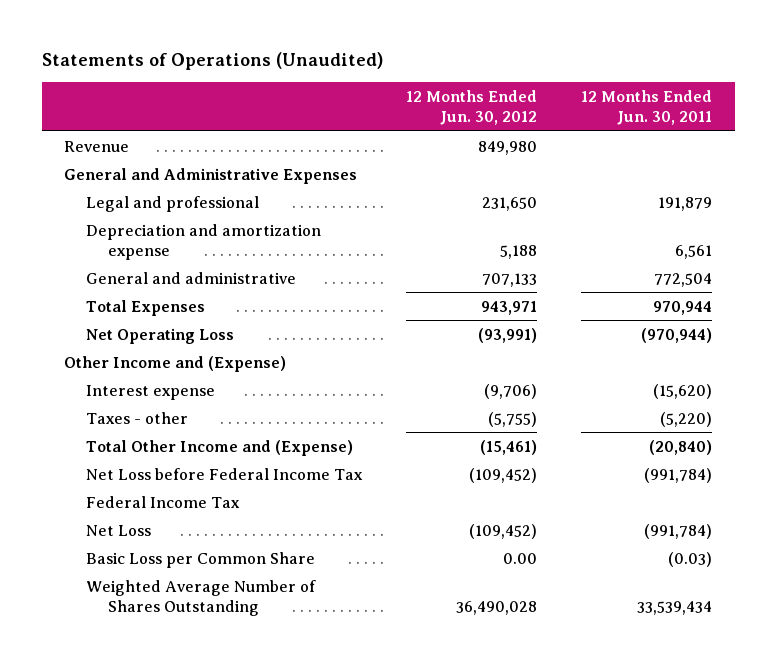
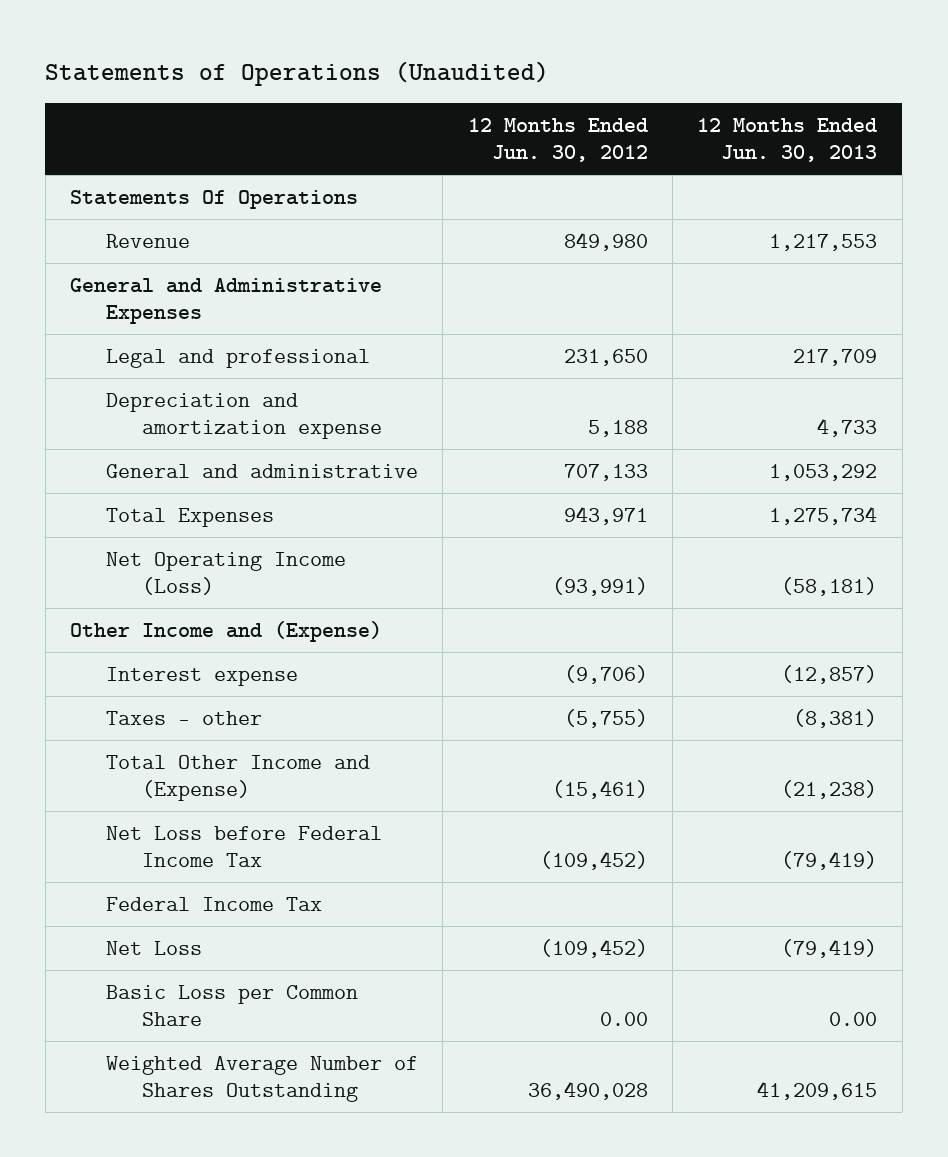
- | 12 Months Ended Jun. 30, 2012 | 12 Months Ended Jun. 30, 2011
+ | 12 Months Ended Jun. 30, 2012 | 12 Months Ended Jun. 30, 2013
+ Statements Of Operations
- Net Operating Loss | (93,991) | (970,944)
+ Net Operating Income (Loss) | (93,991) | (58,181)

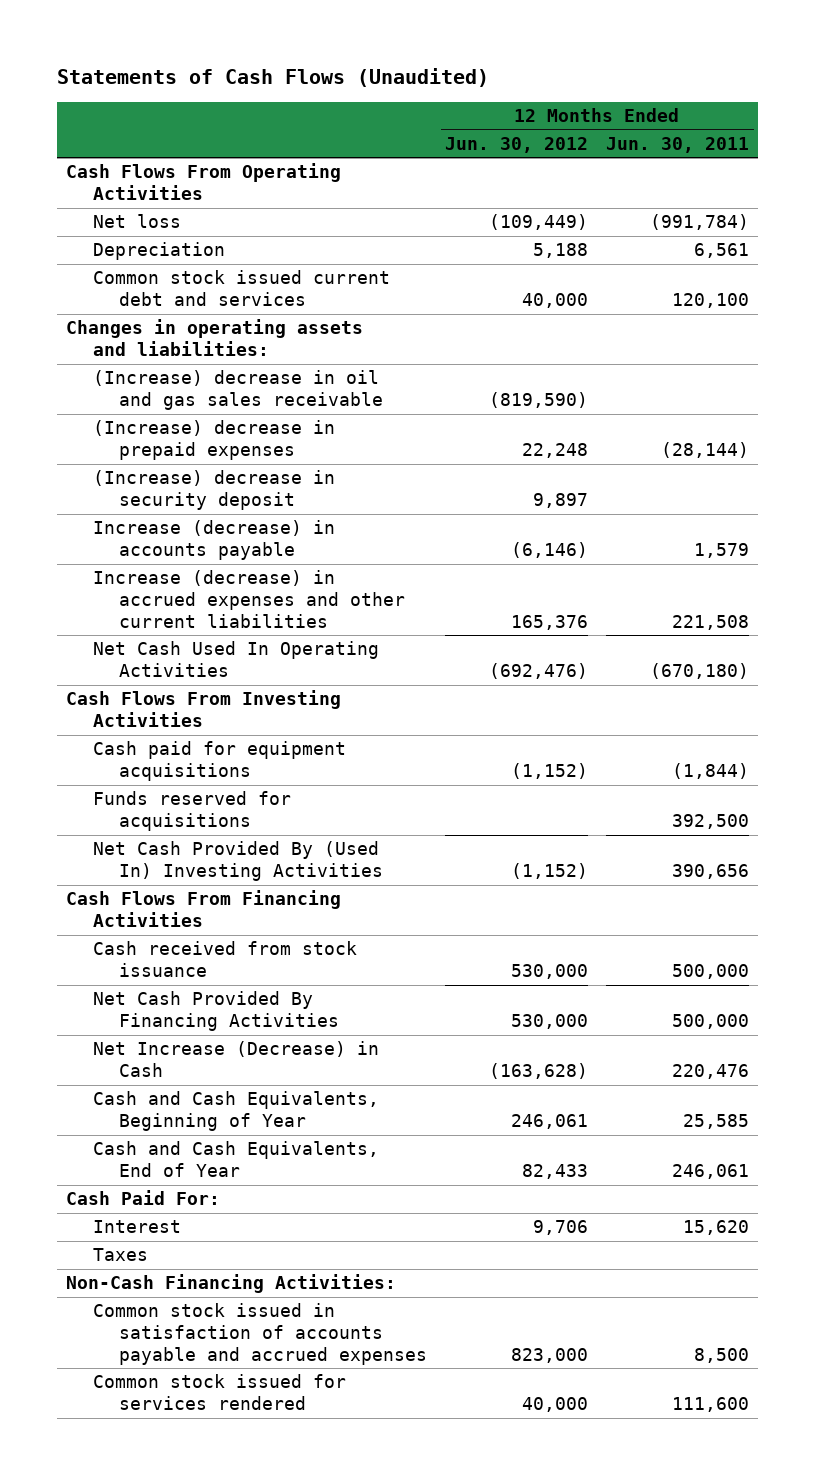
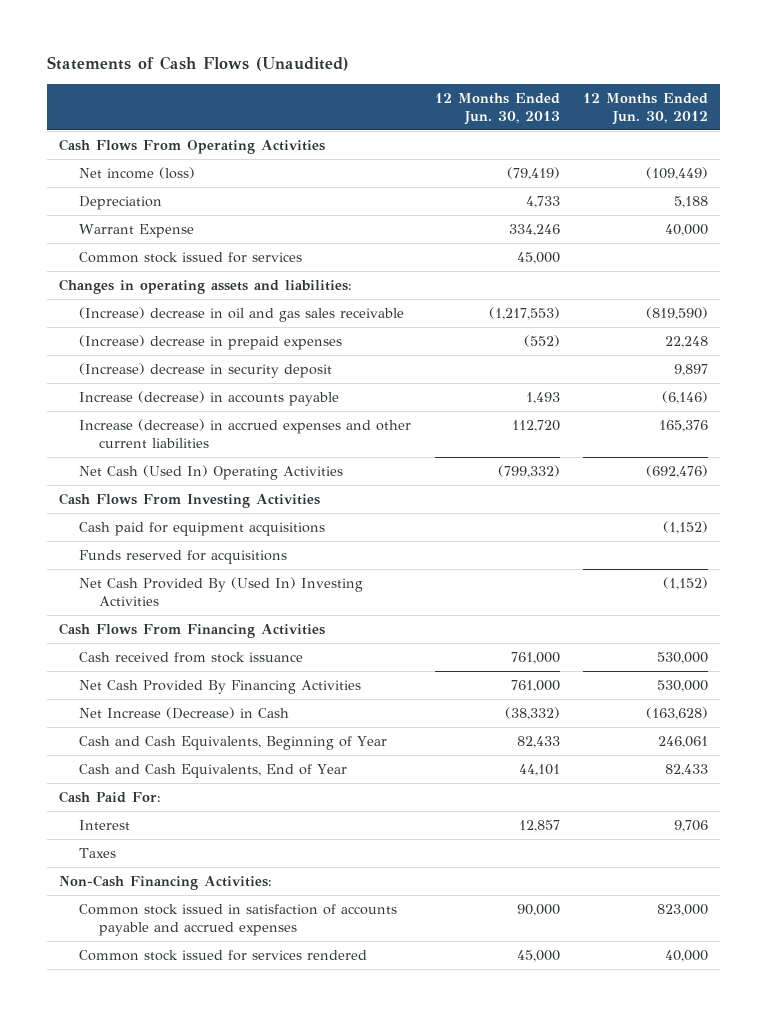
- | 12 Months Ended Jun. 30, 2012 | 12 Months Ended Jun. 30, 2011
+ | 12 Months Ended Jun. 30, 2013 | 12 Months Ended Jun. 30, 2012
- Net loss | (109,449) | (991,784)
+ Net income (loss) | (79,419) | (109,449)
- Common stock issued current debt and services | 40,000 | 120,100
+ Warrant Expense | 334,246 | 40,000
+ Common stock issued for services | 45,000 |
- Net Cash Used In Operating Activities | (692,476) | (670,180)
+ Net Cash (Used In) Operating Activities | (799,332) | (692,476)

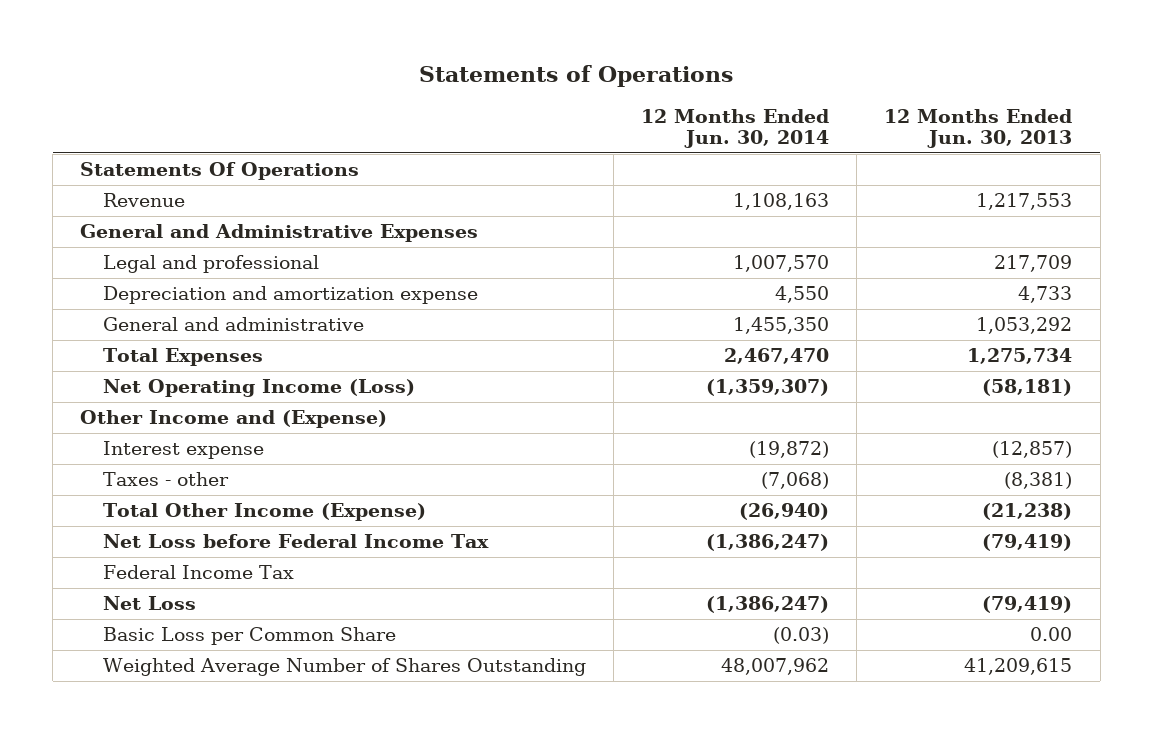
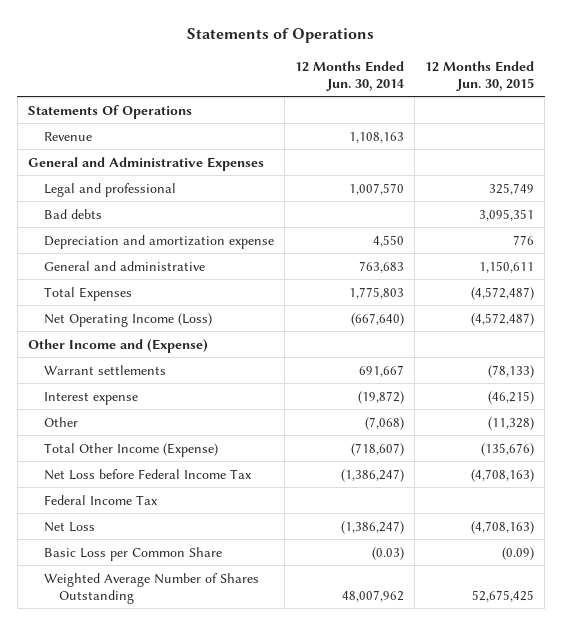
- | 12 Months Ended Jun. 30, 2014 | 12 Months Ended Jun. 30, 2013
+ | 12 Months Ended Jun. 30, 2014 | 12 Months Ended Jun. 30, 2015
+ Bad debts | | 3,095,351
- General and administrative | 1,455,350 | 1,053,292
- Total Expenses | 2,467,470 | 1,275,734
- Net Operating Income (Loss) | (1,359,307) | (58,181)
+ General and administrative | 763,683 | 1,150,611
+ Total Expenses | 1,775,803 | (4,572,487)
+ Net Operating Income (Loss) | (667,640) | (4,572,487)
+ Warrant settlements | 691,667 | (78,133)
- Taxes - other | (7,068) | (8,381)
- Total Other Income (Expense) | (26,940) | (21,238)
+ Other | (7,068) | (11,328)
+ Total Other Income (Expense) | (718,607) | (135,676)

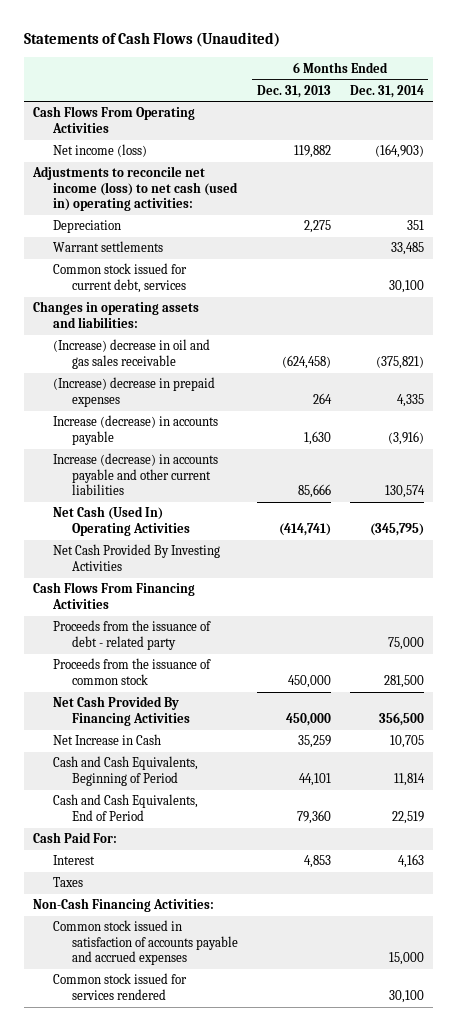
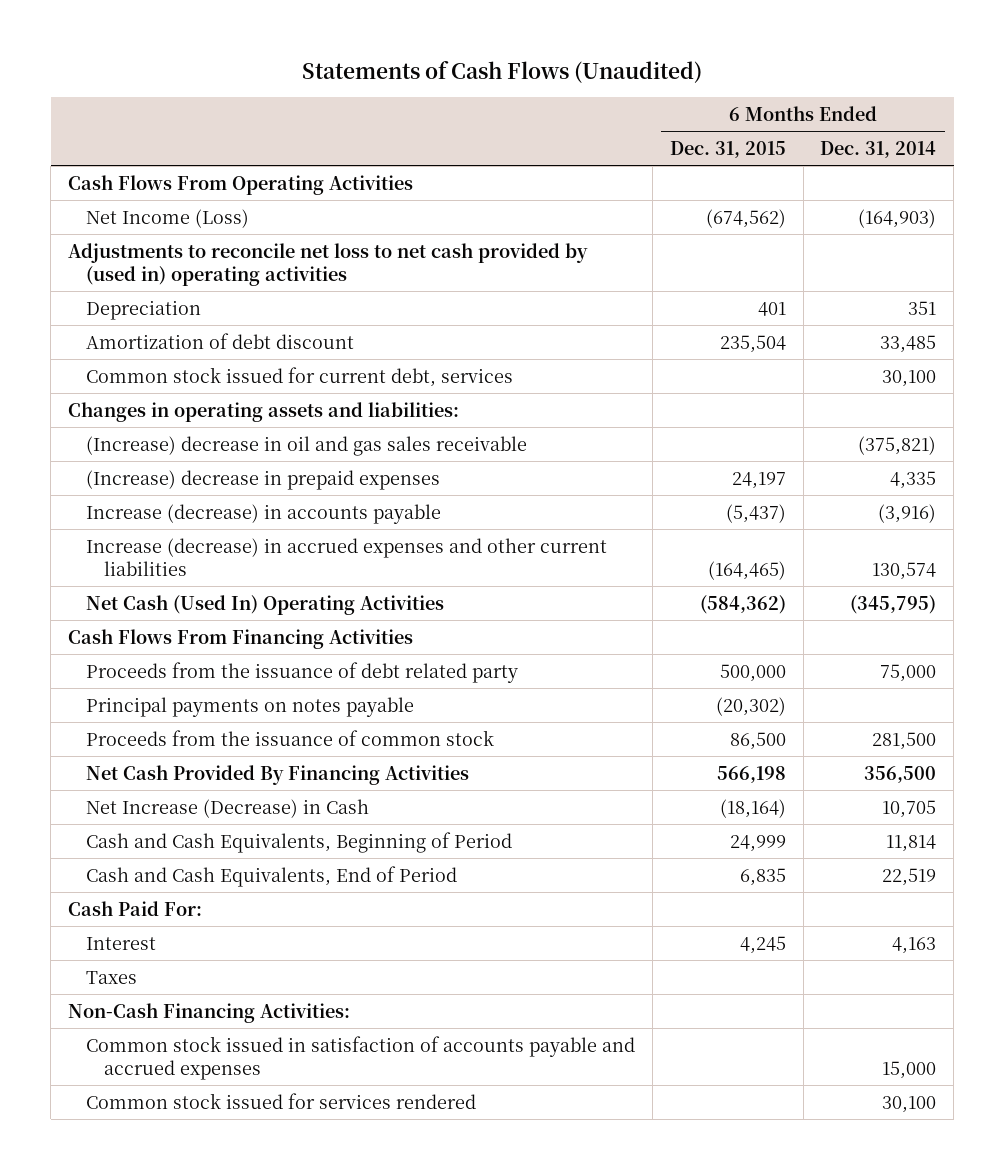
- | 6 Months Ended Dec. 31, 2013 | 6 Months Ended Dec. 31, 2014
+ | 6 Months Ended Dec. 31, 2015 | 6 Months Ended Dec. 31, 2014
- Net income (loss) | 119,882 | (164,903)
- Adjustments to reconcile net income (loss) to net cash (used in) operating activities:
+ Net Income (Loss) | (674,562) | (164,903)
+ Adjustments to reconcile net loss to net cash provided by (used in) operating activities
- Warrant settlements | | 33,485
+ Amortization of debt discount | 235,504 | 33,485
- Increase (decrease) in accounts payable and other current liabilities | 85,666 | 130,574
+ Increase (decrease) in accrued expenses and other current liabilities | (164,465) | 130,574
- Net Cash Provided By Investing Activities
- Proceeds from the issuance of debt - related party | | 75,000
+ Proceeds from the issuance of debt related party | 500,000 | 75,000
+ Principal payments on notes payable | (20,302) |
- Net Increase in Cash | 35,259 | 10,705
+ Net Increase (Decrease) in Cash | (18,164) | 10,705

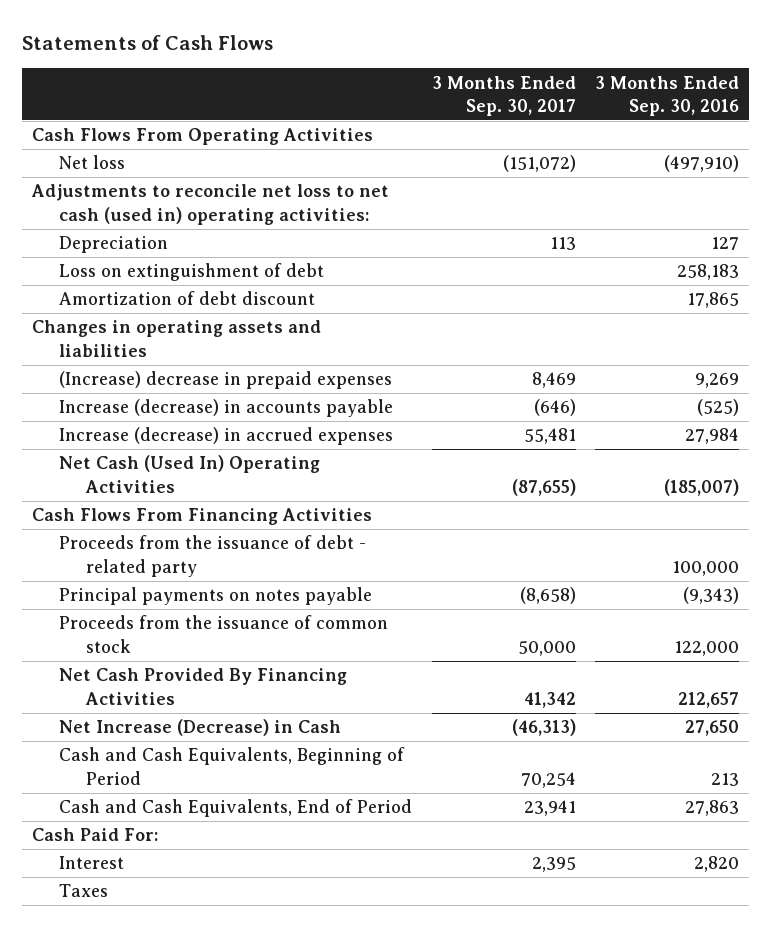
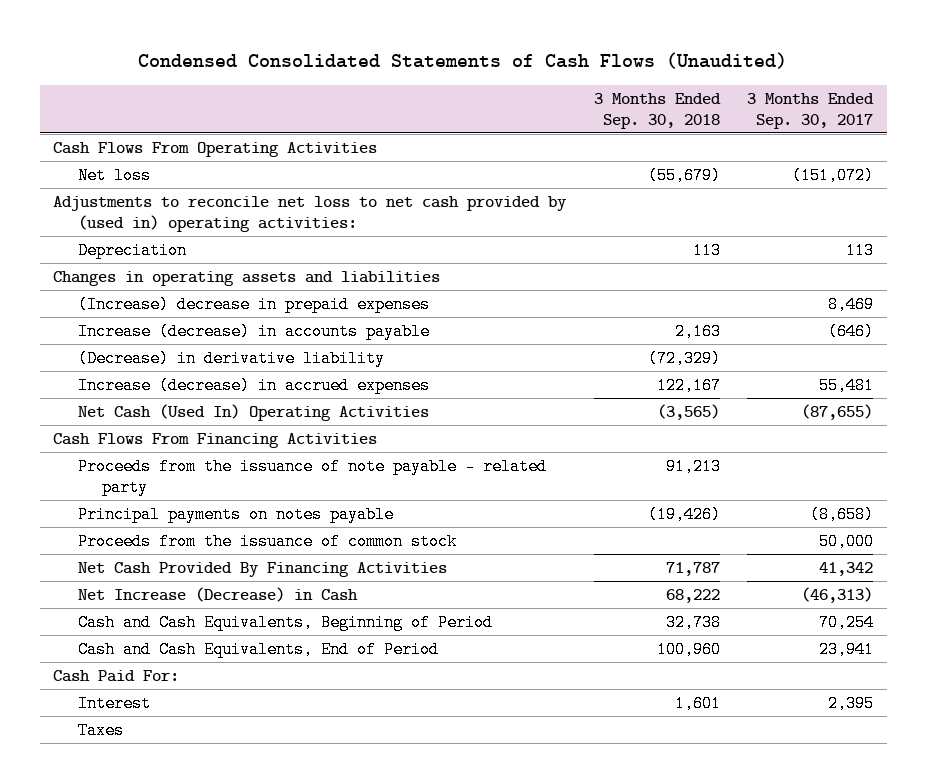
- Statements of Cash Flows
+ Condensed Consolidated Statements of Cash Flows (Unaudited)
- | 3 Months Ended Sep. 30, 2017 | 3 Months Ended Sep. 30, 2016
+ | 3 Months Ended Sep. 30, 2018 | 3 Months Ended Sep. 30, 2017
- Adjustments to reconcile net loss to net cash (used in) operating activities:
+ Adjustments to reconcile net loss to net cash provided by (used in) operating activities:
- Loss on extinguishment of debt | | 258,183
- Amortization of debt discount | | 17,865
+ (Decrease) in derivative liability | (72,329) |
- Proceeds from the issuance of debt - related party | | 100,000
+ Proceeds from the issuance of note payable - related party | 91,213 |

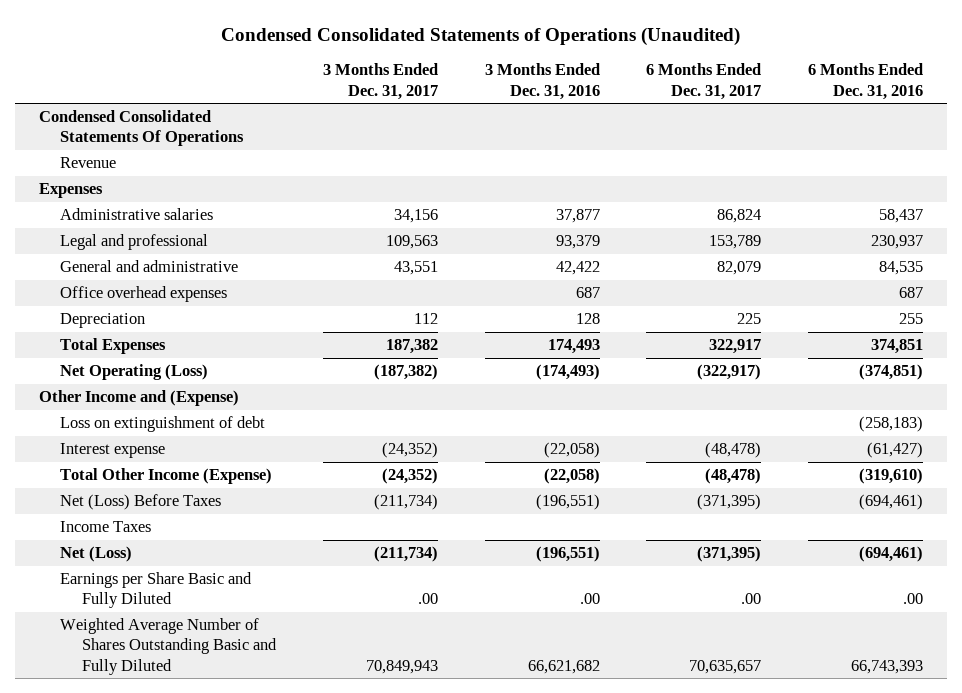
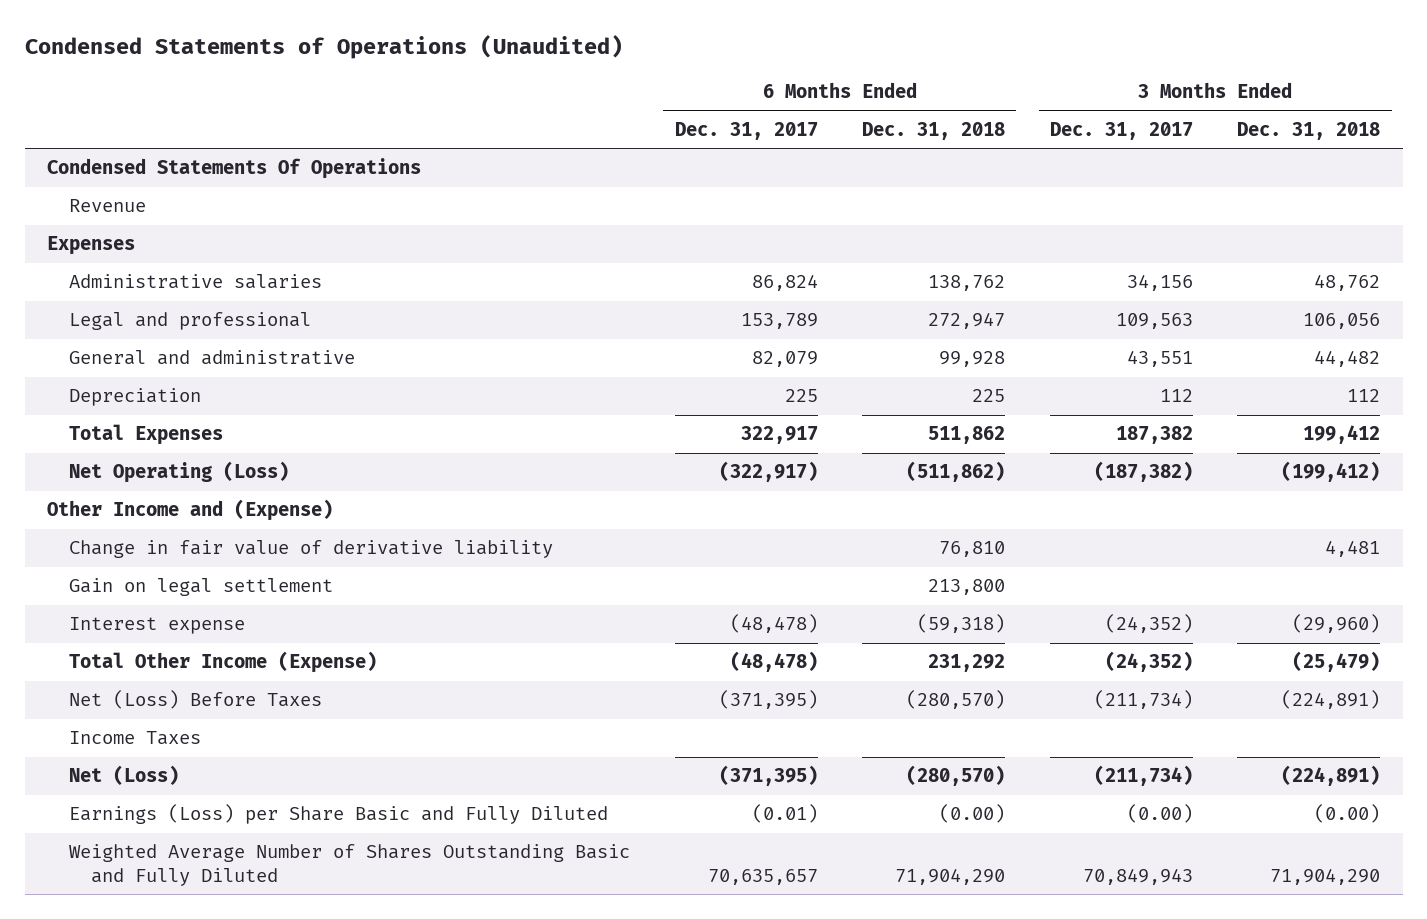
- Condensed Consolidated Statements of Operations (Unaudited)
+ Condensed Statements of Operations (Unaudited)
- | 3 Months Ended Dec. 31, 2017 | 3 Months Ended Dec. 31, 2016 | 6 Months Ended Dec. 31, 2017 | 6 Months Ended Dec. 31, 2016
+ | 6 Months Ended Dec. 31, 2017 | 6 Months Ended Dec. 31, 2018 | 3 Months Ended Dec. 31, 2017 | 3 Months Ended Dec. 31, 2018
- Condensed Consolidated Statements Of Operations
+ Condensed Statements Of Operations
- Office overhead expenses | | 687 | | 687
- Loss on extinguishment of debt | | | | (258,183)
+ Change in fair value of derivative liability | | 76,810 | | 4,481
+ Gain on legal settlement | | 213,800 | |
- Earnings per Share Basic and Fully Diluted | .00 | .00 | .00 | .00
+ Earnings (Loss) per Share Basic and Fully Diluted | (0.01) | (0.00) | (0.00) | (0.00)

